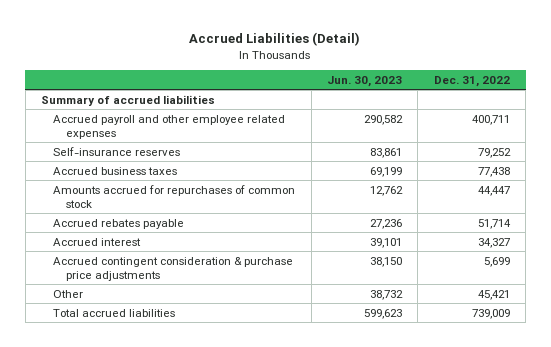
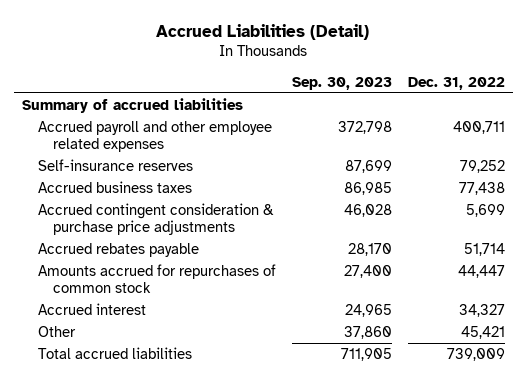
- | Jun. 30, 2023 | Dec. 31, 2022
+ | Sep. 30, 2023 | Dec. 31, 2022
moved up: Accrued contingent consideration & purchase price adjustments | 46,028 | 5,699
moved down: Amounts accrued for repurchases of common stock | 27,400 | 44,447

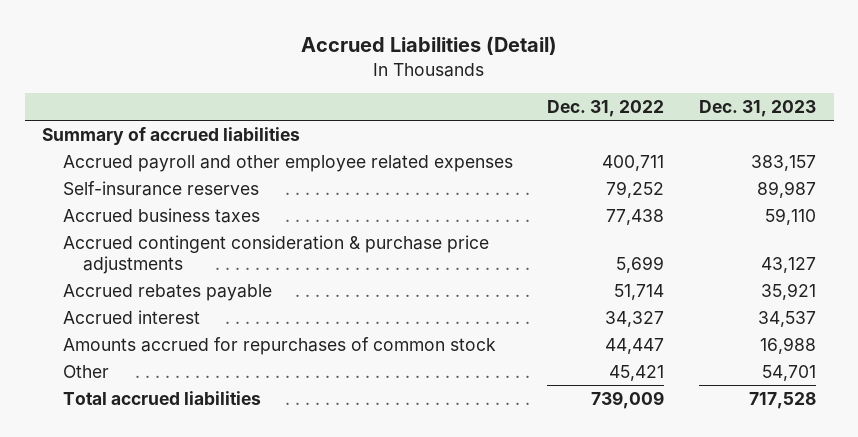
- | Sep. 30, 2023 | Dec. 31, 2022
+ | Dec. 31, 2022 | Dec. 31, 2023
moved down: Amounts accrued for repurchases of common stock | 44,447 | 16,988

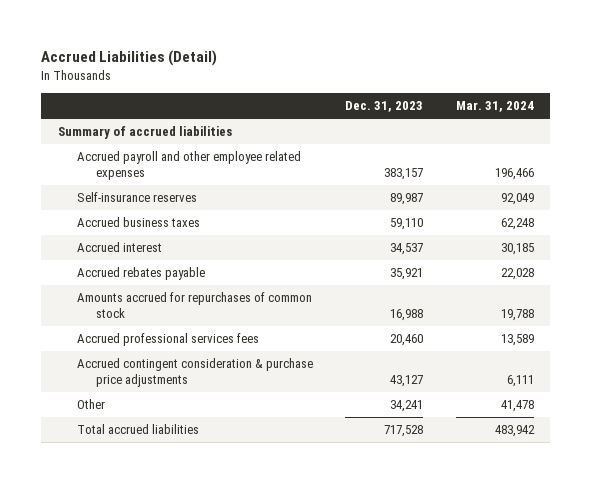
- | Dec. 31, 2022 | Dec. 31, 2023
+ | Dec. 31, 2023 | Mar. 31, 2024
moved down: Accrued rebates payable | 35,921 | 22,028
- Other | 45,421 | 54,701
+ Accrued professional services fees | 20,460 | 13,589
moved down: Accrued contingent consideration & purchase price adjustments | 43,127 | 6,111
+ Other | 34,241 | 41,478

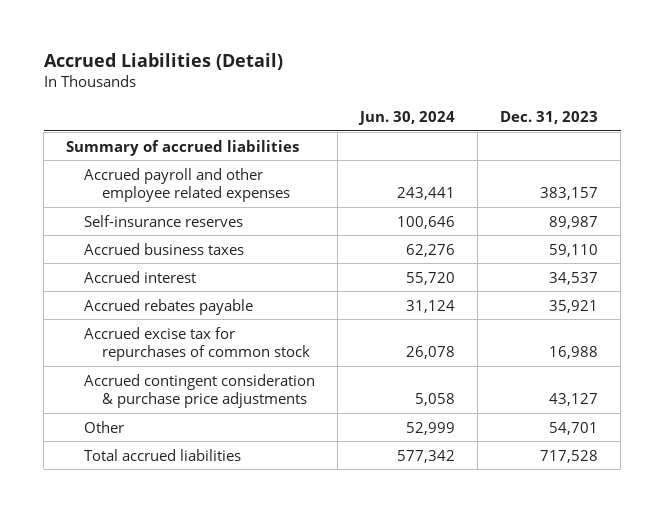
- | Dec. 31, 2023 | Mar. 31, 2024
+ | Jun. 30, 2024 | Dec. 31, 2023
- Amounts accrued for repurchases of common stock | 16,988 | 19,788
- Accrued professional services fees | 20,460 | 13,589
+ Accrued excise tax for repurchases of common stock | 26,078 | 16,988
- Other | 34,241 | 41,478
+ Other | 52,999 | 54,701

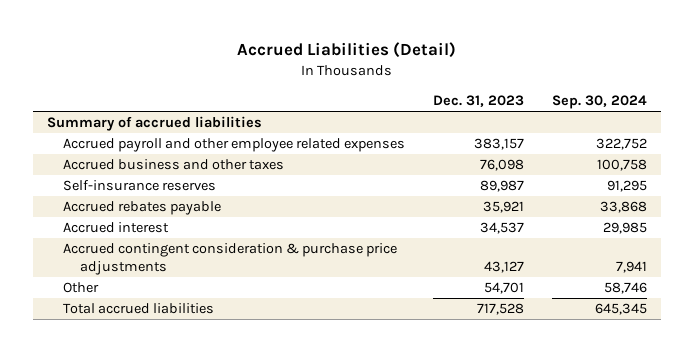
- | Jun. 30, 2024 | Dec. 31, 2023
+ | Dec. 31, 2023 | Sep. 30, 2024
+ Accrued business and other taxes | 76,098 | 100,758
- Accrued business taxes | 62,276 | 59,110
- Accrued excise tax for repurchases of common stock | 26,078 | 16,988
moved down: Accrued interest | 34,537 | 29,985

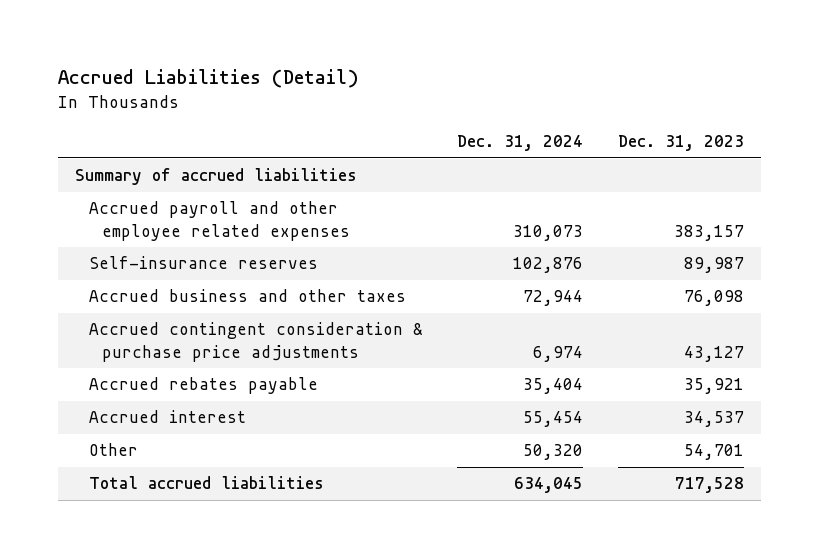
- | Dec. 31, 2023 | Sep. 30, 2024
+ | Dec. 31, 2024 | Dec. 31, 2023
moved down: Accrued business and other taxes | 72,944 | 76,098
moved up: Accrued contingent consideration & purchase price adjustments | 6,974 | 43,127

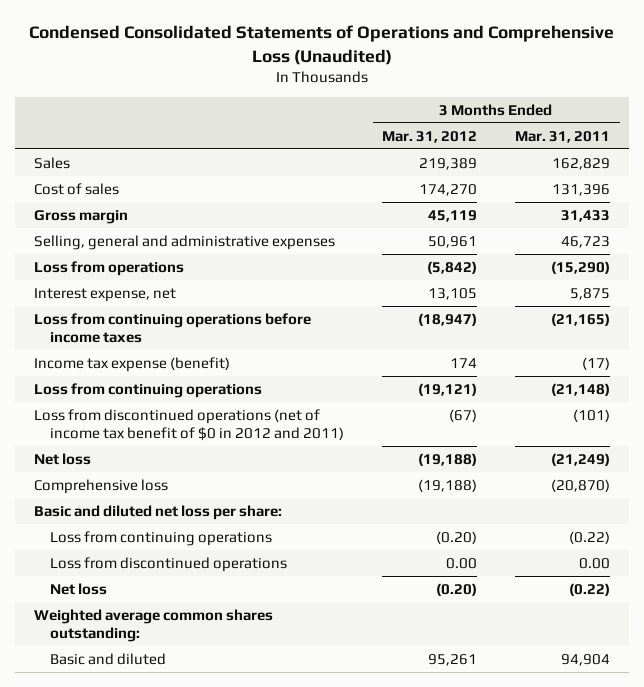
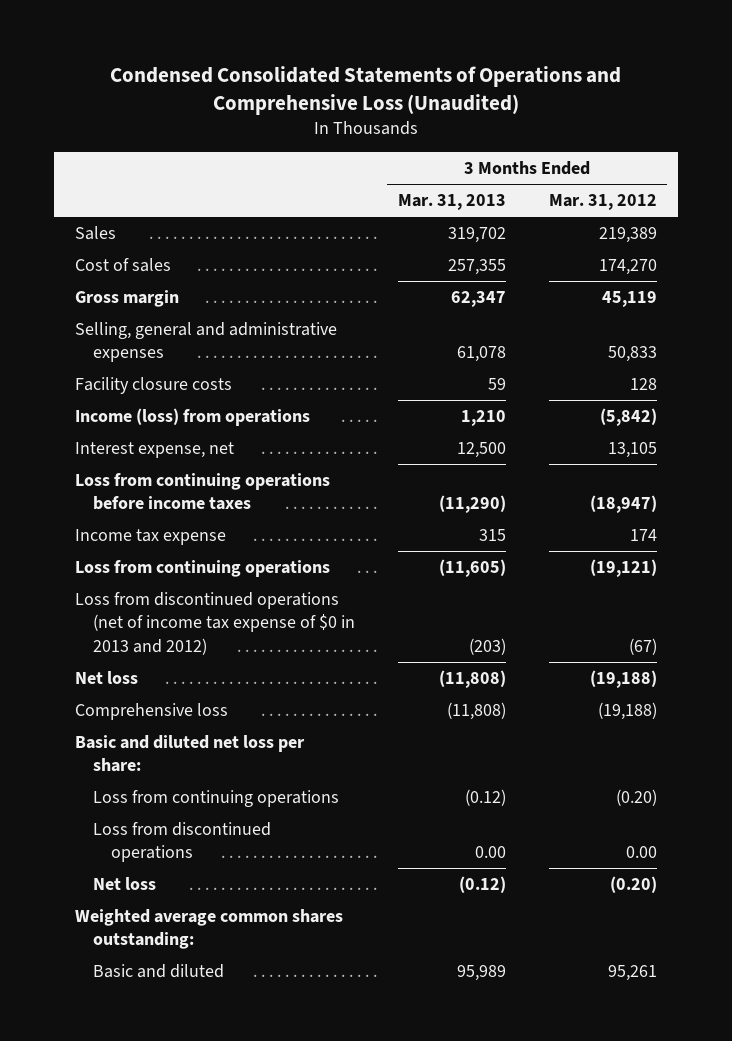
- | 3 Months Ended Mar. 31, 2012 | 3 Months Ended Mar. 31, 2011
+ | 3 Months Ended Mar. 31, 2013 | 3 Months Ended Mar. 31, 2012
- Selling, general and administrative expenses | 50,961 | 46,723
- Loss from operations | (5,842) | (15,290)
+ Selling, general and administrative expenses | 61,078 | 50,833
+ Facility closure costs | 59 | 128
+ Income (loss) from operations | 1,210 | (5,842)
- Income tax expense (benefit) | 174 | (17)
+ Income tax expense | 315 | 174
- Loss from discontinued operations (net of income tax benefit of $0 in 2012 and 2011) | (67) | (101)
+ Loss from discontinued operations (net of income tax expense of $0 in 2013 and 2012) | (203) | (67)

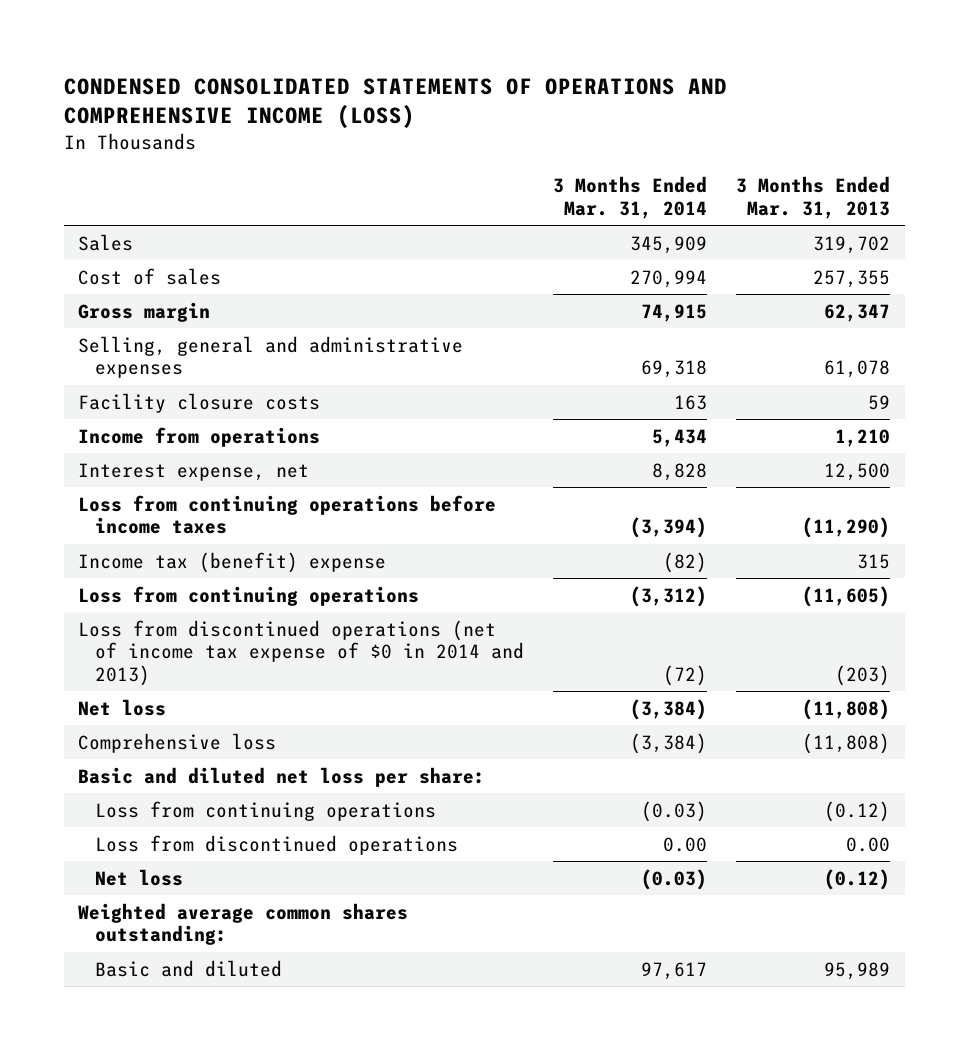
- Condensed Consolidated Statements of Operations and Comprehensive Loss (Unaudited)
+ CONDENSED CONSOLIDATED STATEMENTS OF OPERATIONS AND COMPREHENSIVE INCOME (LOSS)
- | 3 Months Ended Mar. 31, 2013 | 3 Months Ended Mar. 31, 2012
+ | 3 Months Ended Mar. 31, 2014 | 3 Months Ended Mar. 31, 2013
- Income (loss) from operations | 1,210 | (5,842)
+ Income from operations | 5,434 | 1,210
- Income tax expense | 315 | 174
+ Income tax (benefit) expense | (82) | 315
- Loss from discontinued operations (net of income tax expense of $0 in 2013 and 2012) | (203) | (67)
+ Loss from discontinued operations (net of income tax expense of $0 in 2014 and 2013) | (72) | (203)

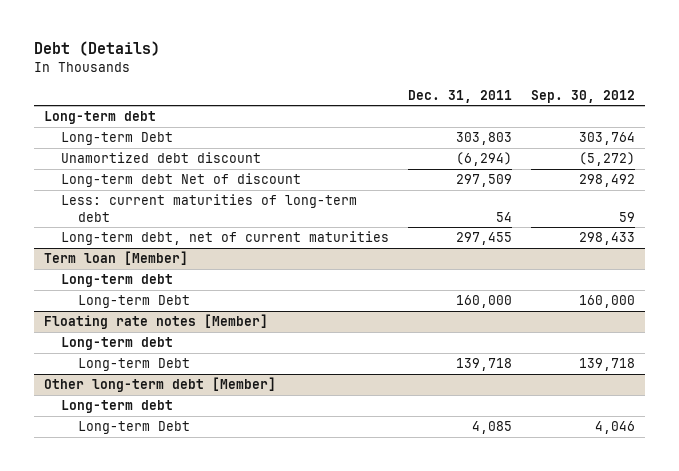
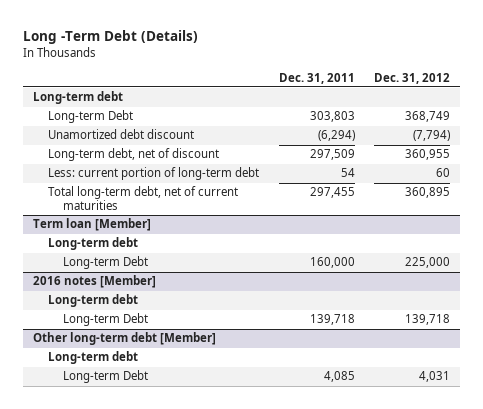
- Debt (Details)
+ Long -Term Debt (Details)
- | Dec. 31, 2011 | Sep. 30, 2012
+ | Dec. 31, 2011 | Dec. 31, 2012
- Long-term debt Net of discount | 297,509 | 298,492
- Less: current maturities of long-term debt | 54 | 59
- Long-term debt, net of current maturities | 297,455 | 298,433
+ Long-term debt, net of discount | 297,509 | 360,955
+ Less: current portion of long-term debt | 54 | 60
+ Total long-term debt, net of current maturities | 297,455 | 360,895
- Floating rate notes [Member]
+ 2016 notes [Member]

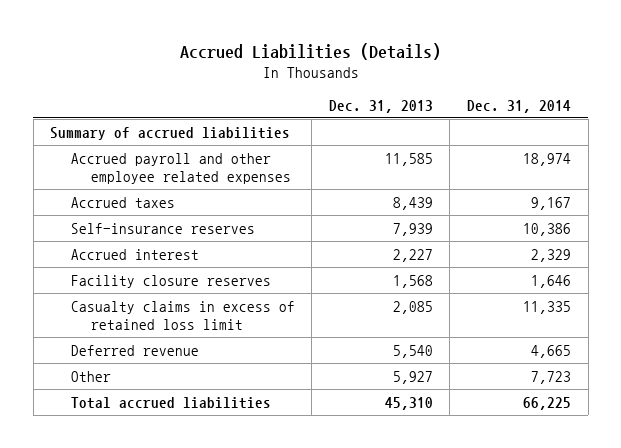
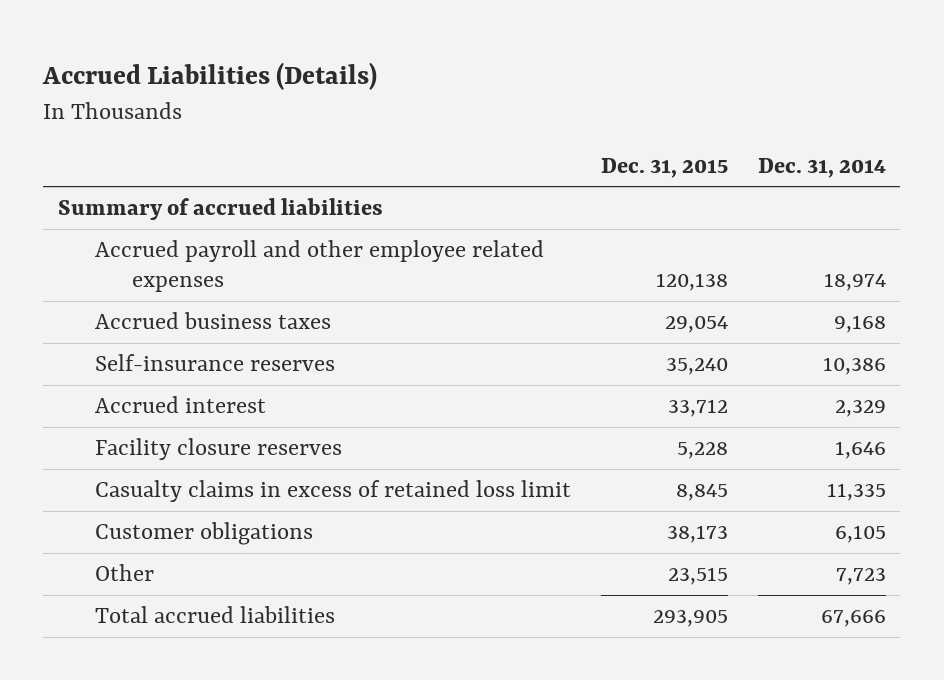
- | Dec. 31, 2013 | Dec. 31, 2014
+ | Dec. 31, 2015 | Dec. 31, 2014
- Accrued taxes | 8,439 | 9,167
+ Accrued business taxes | 29,054 | 9,168
- Deferred revenue | 5,540 | 4,665
+ Customer obligations | 38,173 | 6,105
- Total accrued liabilities | 45,310 | 66,225
+ Total accrued liabilities | 293,905 | 67,666

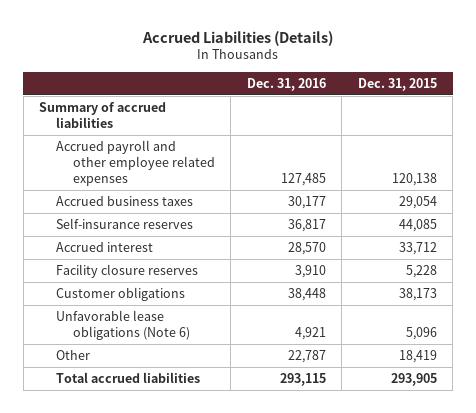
- | Dec. 31, 2015 | Dec. 31, 2014
+ | Dec. 31, 2016 | Dec. 31, 2015
- Self-insurance reserves | 35,240 | 10,386
+ Self-insurance reserves | 36,817 | 44,085
- Casualty claims in excess of retained loss limit | 8,845 | 11,335
- Other | 23,515 | 7,723
+ Unfavorable lease obligations (Note 6) | 4,921 | 5,096
+ Other | 22,787 | 18,419

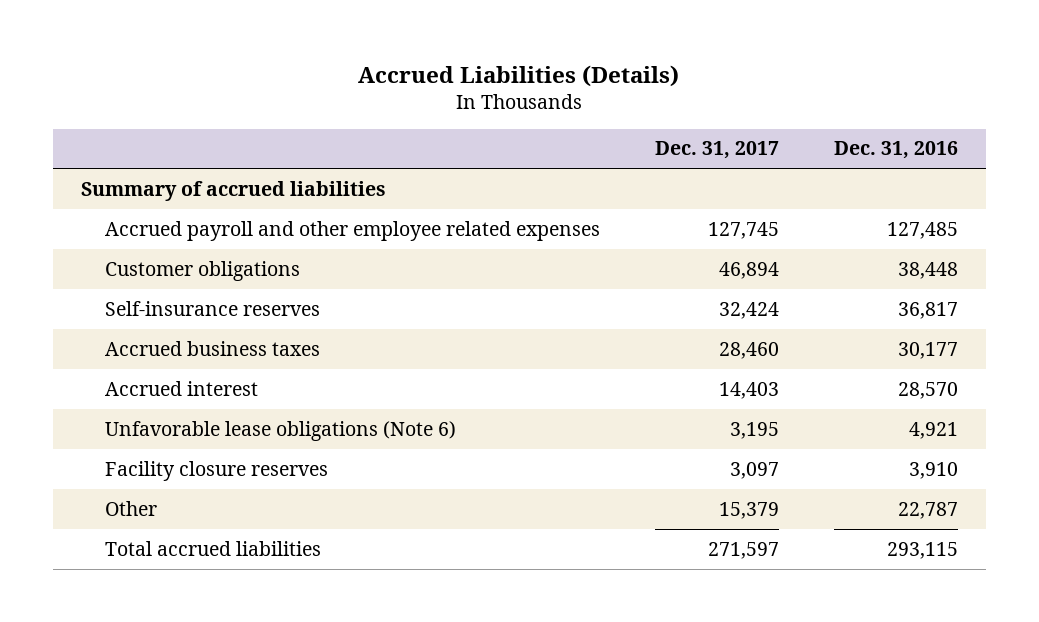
- | Dec. 31, 2016 | Dec. 31, 2015
+ | Dec. 31, 2017 | Dec. 31, 2016
moved up: Customer obligations | 46,894 | 38,448
moved down: Accrued business taxes | 28,460 | 30,177
moved down: Facility closure reserves | 3,097 | 3,910

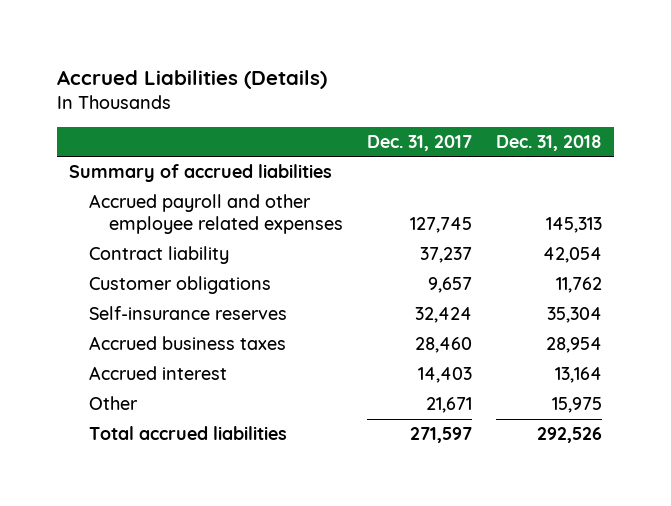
- | Dec. 31, 2017 | Dec. 31, 2016
+ | Dec. 31, 2017 | Dec. 31, 2018
- Customer obligations | 46,894 | 38,448
+ Contract liability | 37,237 | 42,054
+ Customer obligations | 9,657 | 11,762
- Unfavorable lease obligations (Note 6) | 3,195 | 4,921
- Facility closure reserves | 3,097 | 3,910
- Other | 15,379 | 22,787
+ Other | 21,671 | 15,975

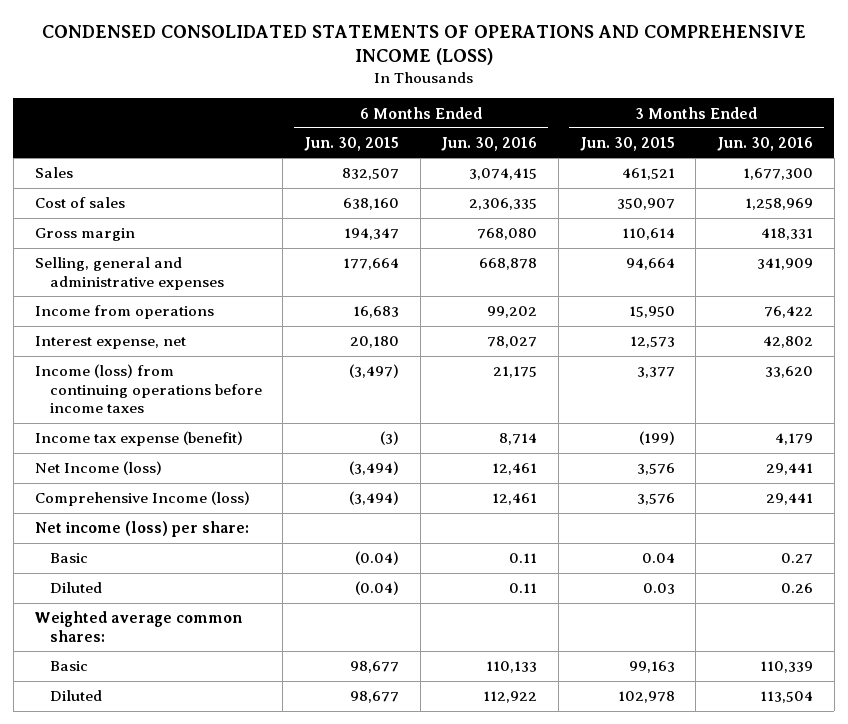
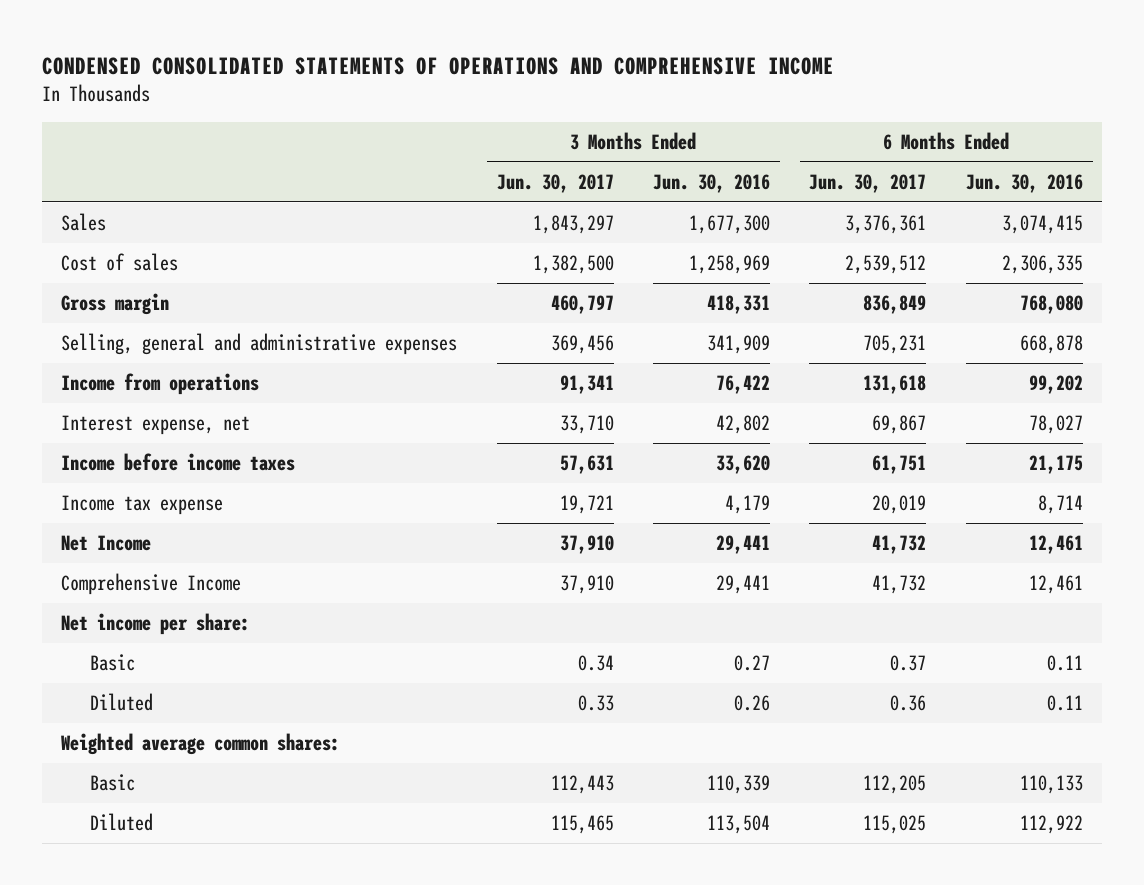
- CONDENSED CONSOLIDATED STATEMENTS OF OPERATIONS AND COMPREHENSIVE INCOME (LOSS)
+ CONDENSED CONSOLIDATED STATEMENTS OF OPERATIONS AND COMPREHENSIVE INCOME
- | 6 Months Ended Jun. 30, 2015 | 6 Months Ended Jun. 30, 2016 | 3 Months Ended Jun. 30, 2015 | 3 Months Ended Jun. 30, 2016
+ | 3 Months Ended Jun. 30, 2017 | 3 Months Ended Jun. 30, 2016 | 6 Months Ended Jun. 30, 2017 | 6 Months Ended Jun. 30, 2016
- Income (loss) from continuing operations before income taxes | (3,497) | 21,175 | 3,377 | 33,620
- Income tax expense (benefit) | (3) | 8,714 | (199) | 4,179
- Net Income (loss) | (3,494) | 12,461 | 3,576 | 29,441
- Comprehensive Income (loss) | (3,494) | 12,461 | 3,576 | 29,441
- Net income (loss) per share:
+ Income before income taxes | 57,631 | 33,620 | 61,751 | 21,175
+ Income tax expense | 19,721 | 4,179 | 20,019 | 8,714
+ Net Income | 37,910 | 29,441 | 41,732 | 12,461
+ Comprehensive Income | 37,910 | 29,441 | 41,732 | 12,461
+ Net income per share:

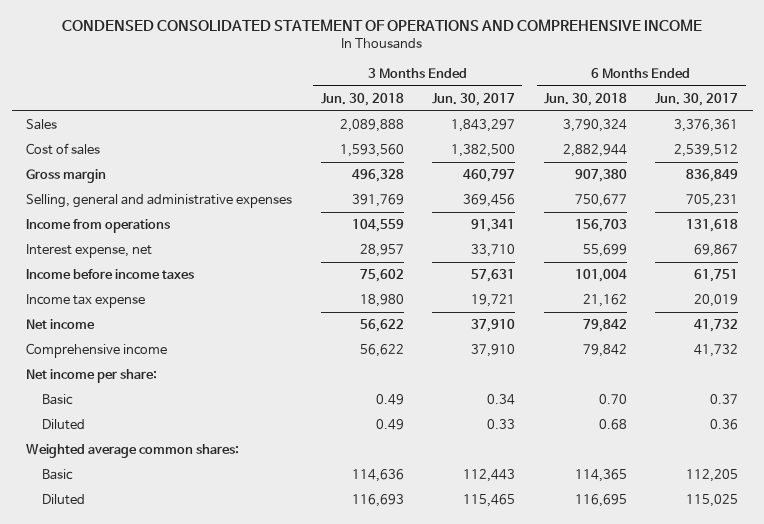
- CONDENSED CONSOLIDATED STATEMENTS OF OPERATIONS AND COMPREHENSIVE INCOME
+ CONDENSED CONSOLIDATED STATEMENT OF OPERATIONS AND COMPREHENSIVE INCOME
- | 3 Months Ended Jun. 30, 2017 | 3 Months Ended Jun. 30, 2016 | 6 Months Ended Jun. 30, 2017 | 6 Months Ended Jun. 30, 2016
+ | 3 Months Ended Jun. 30, 2018 | 3 Months Ended Jun. 30, 2017 | 6 Months Ended Jun. 30, 2018 | 6 Months Ended Jun. 30, 2017
- Net Income | 37,910 | 29,441 | 41,732 | 12,461
- Comprehensive Income | 37,910 | 29,441 | 41,732 | 12,461
+ Net income | 56,622 | 37,910 | 79,842 | 41,732
+ Comprehensive income | 56,622 | 37,910 | 79,842 | 41,732

